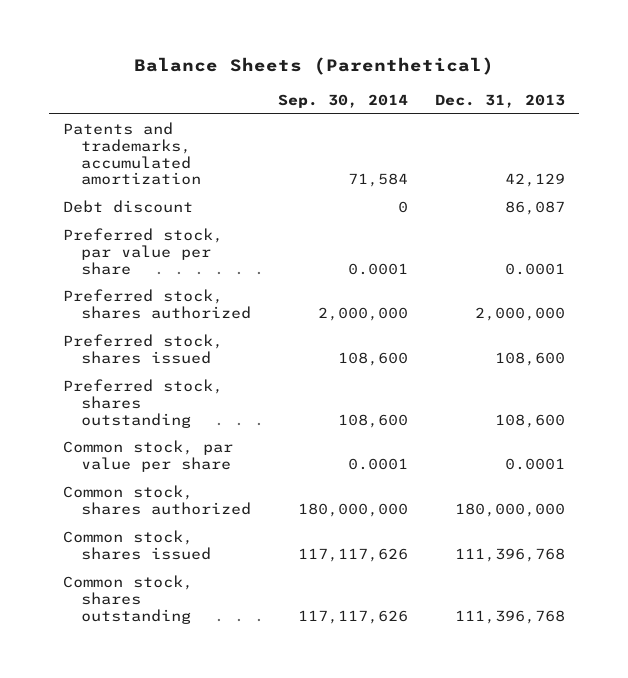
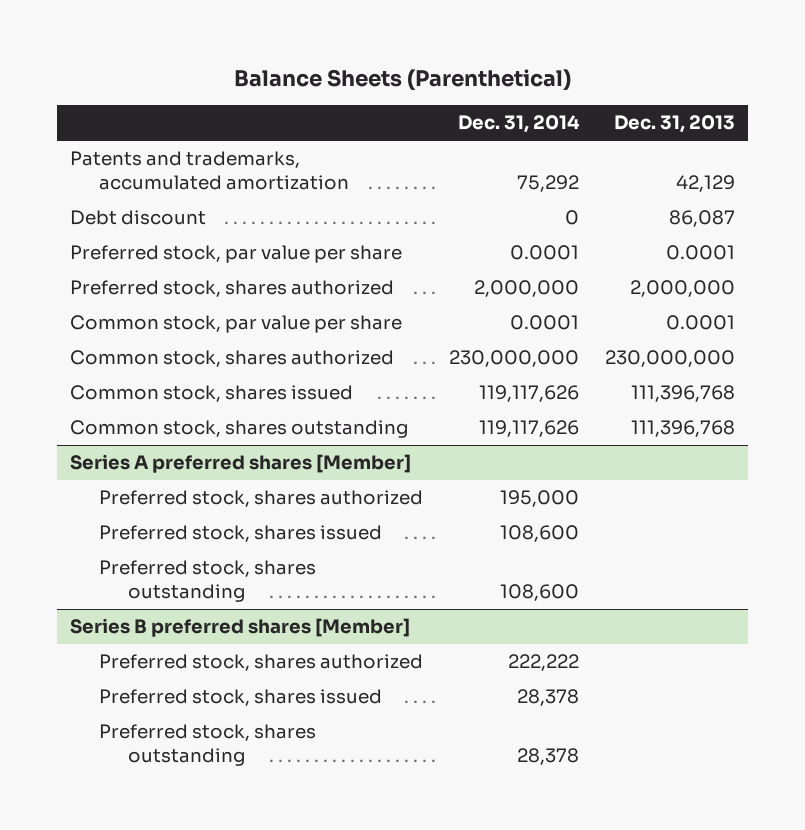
- | Sep. 30, 2014 | Dec. 31, 2013
+ | Dec. 31, 2014 | Dec. 31, 2013
- Preferred stock, shares issued | 108,600 | 108,600
- Preferred stock, shares outstanding | 108,600 | 108,600
- Common stock, shares authorized | 180,000,000 | 180,000,000
+ Common stock, shares authorized | 230,000,000 | 230,000,000
+ Series A preferred shares [Member]
+ Preferred stock, shares authorized | 195,000 |
+ Preferred stock, shares issued | 108,600 |
+ Preferred stock, shares outstanding | 108,600 |
+ Series B preferred shares [Member]
+ Preferred stock, shares authorized | 222,222 |
+ Preferred stock, shares issued | 28,378 |
+ Preferred stock, shares outstanding | 28,378 |

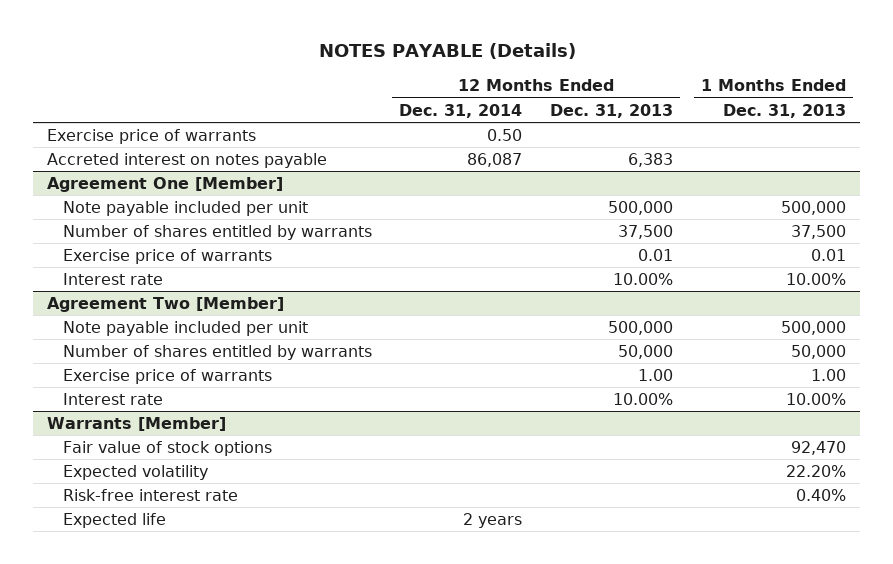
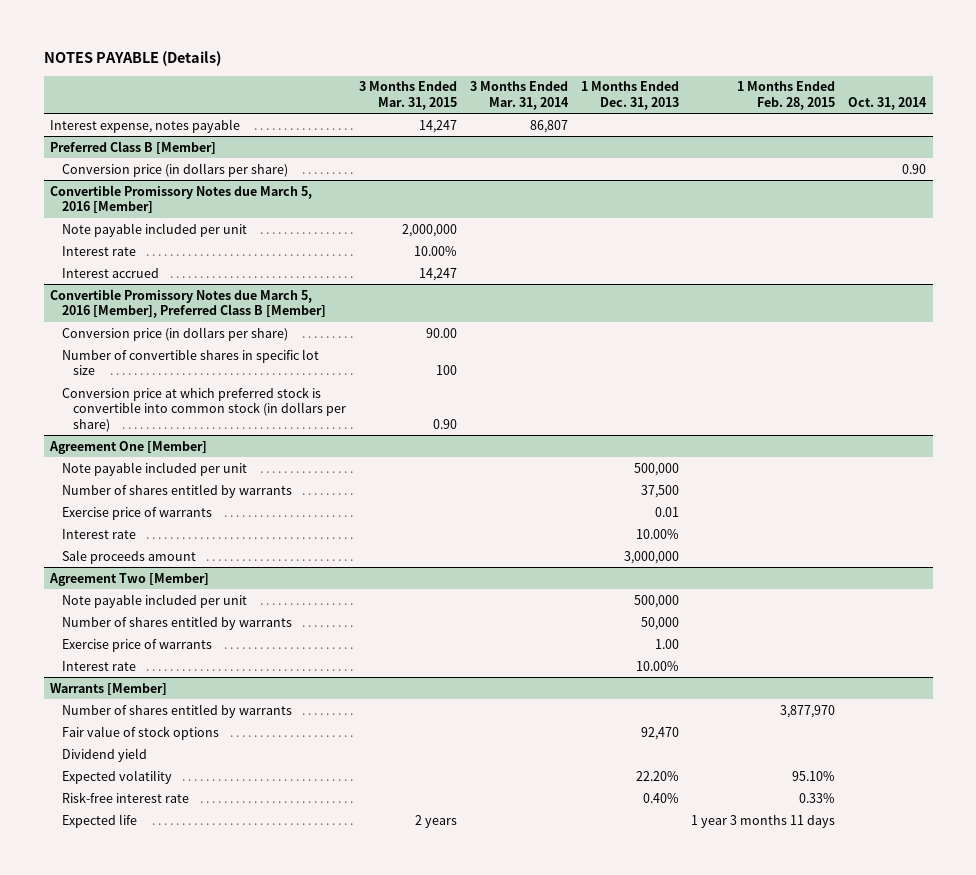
- | 12 Months Ended Dec. 31, 2014 | 12 Months Ended Dec. 31, 2013 | 1 Months Ended Dec. 31, 2013
+ | 3 Months Ended Mar. 31, 2015 | 3 Months Ended Mar. 31, 2014 | 1 Months Ended Dec. 31, 2013 | 1 Months Ended Feb. 28, 2015 | Oct. 31, 2014
- Exercise price of warrants | 0.50 | |
- Accreted interest on notes payable | 86,087 | 6,383 |
+ Interest expense, notes payable | 14,247 | 86,807 | | |
+ Preferred Class B [Member]
+ Conversion price (in dollars per share) | | | | | 0.90
+ Convertible Promissory Notes due March 5, 2016 [Member]
+ Note payable included per unit | 2,000,000 | | | |
+ Interest rate | 10.00% | | | |
+ Interest accrued | 14,247 | | | |
+ Convertible Promissory Notes due March 5, 2016 [Member], Preferred Class B [Member]
+ Conversion price (in dollars per share) | 90.00 | | | |
+ Number of convertible shares in specific lot size | 100 | | | |
+ Conversion price at which preferred stock is convertible into common stock (in dollars per share) | 0.90 | | | |
@ Agreement One [Member]
+ Sale proceeds amount | | | 3,000,000 | |
@ Warrants [Member]
+ Number of shares entitled by warrants | | | | 3,877,970 |
+ Dividend yield

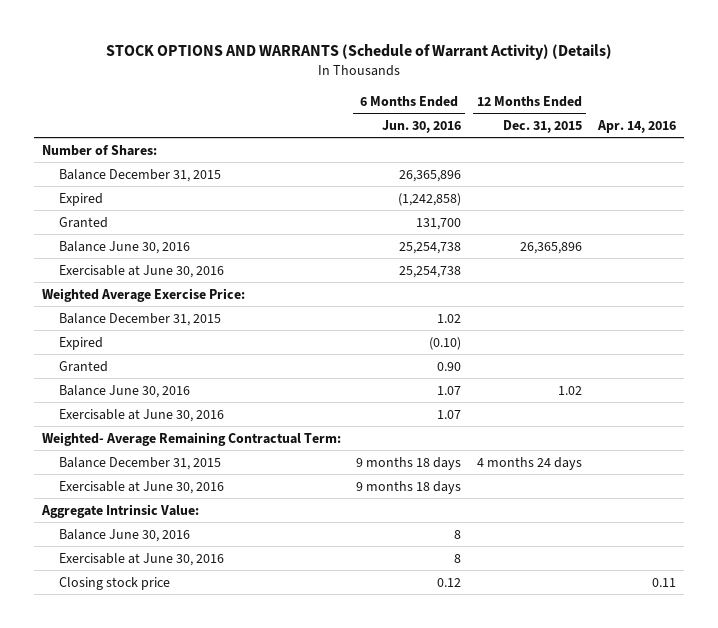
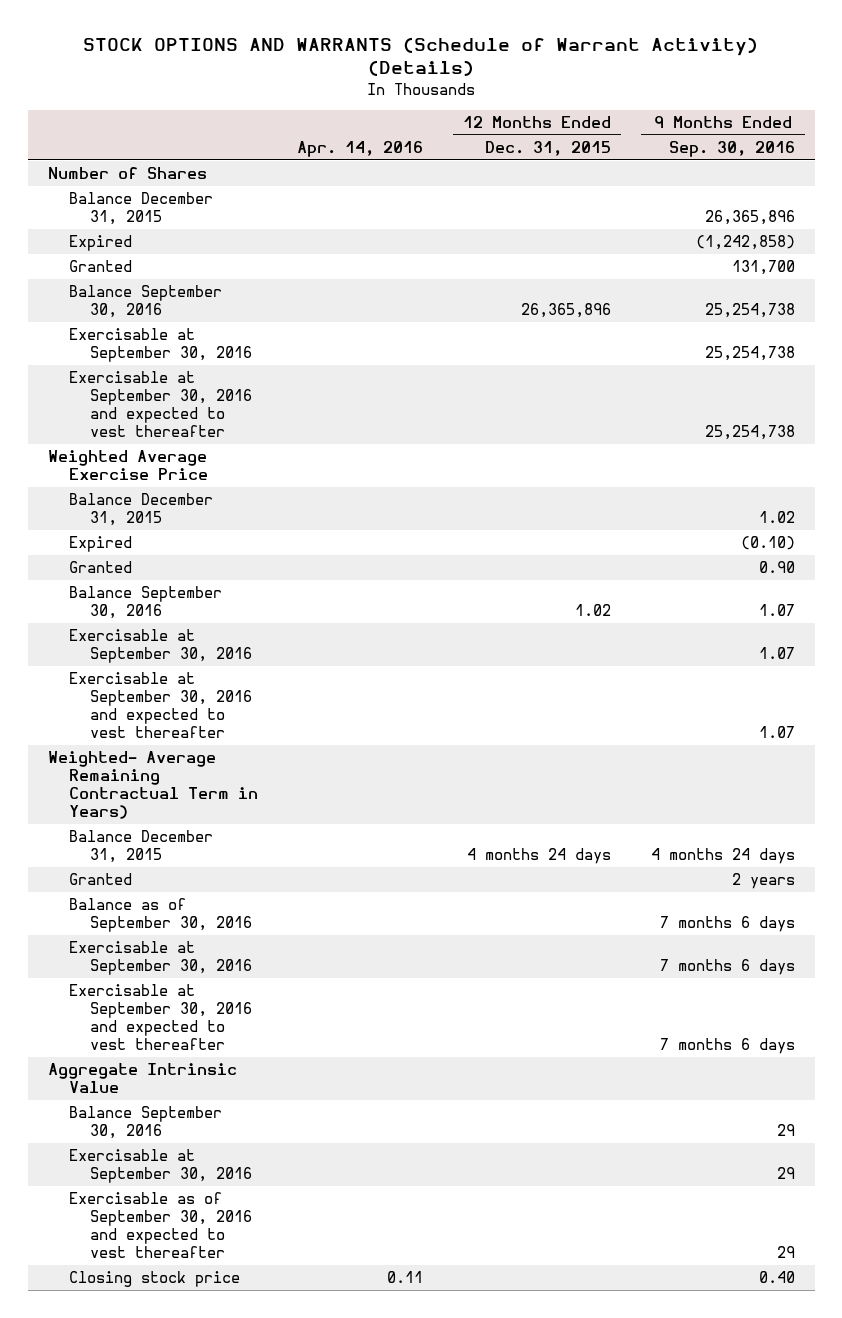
- | 6 Months Ended Jun. 30, 2016 | 12 Months Ended Dec. 31, 2015 | Apr. 14, 2016
+ | Apr. 14, 2016 | 12 Months Ended Dec. 31, 2015 | 9 Months Ended Sep. 30, 2016
- Number of Shares:
+ Number of Shares
- Balance June 30, 2016 | 25,254,738 | 26,365,896 |
- Exercisable at June 30, 2016 | 25,254,738 | |
- Weighted Average Exercise Price:
+ Balance September 30, 2016 | | 26,365,896 | 25,254,738
+ Exercisable at September 30, 2016 | | | 25,254,738
+ Exercisable at September 30, 2016 and expected to vest thereafter | | | 25,254,738
+ Weighted Average Exercise Price
- Balance June 30, 2016 | 1.07 | 1.02 |
- Exercisable at June 30, 2016 | 1.07 | |
- Weighted- Average Remaining Contractual Term:
+ Balance September 30, 2016 | | 1.02 | 1.07
+ Exercisable at September 30, 2016 | | | 1.07
+ Exercisable at September 30, 2016 and expected to vest thereafter | | | 1.07
+ Weighted- Average Remaining Contractual Term in Years)
- Exercisable at June 30, 2016 | 9 months 18 days | |
- Aggregate Intrinsic Value:
- Balance June 30, 2016 | 8 | |
- Exercisable at June 30, 2016 | 8 | |
+ Granted | | | 2 years
+ Balance as of September 30, 2016 | | | 7 months 6 days
+ Exercisable at September 30, 2016 | | | 7 months 6 days
+ Exercisable at September 30, 2016 and expected to vest thereafter | | | 7 months 6 days
+ Aggregate Intrinsic Value
+ Balance September 30, 2016 | | | 29
+ Exercisable at September 30, 2016 | | | 29
+ Exercisable as of September 30, 2016 and expected to vest thereafter | | | 29

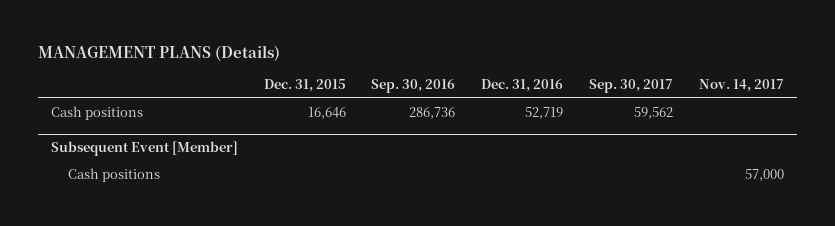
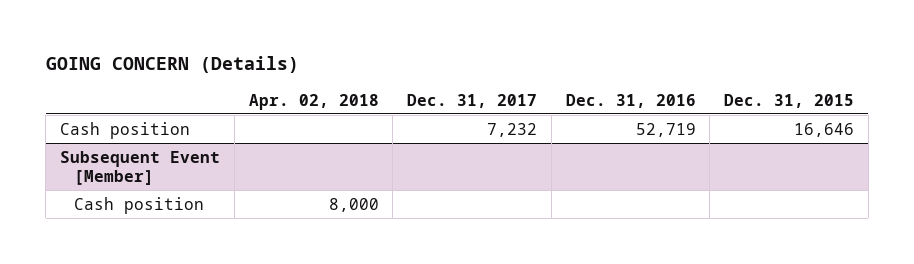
- MANAGEMENT PLANS (Details)
+ GOING CONCERN (Details)
- | Dec. 31, 2015 | Sep. 30, 2016 | Dec. 31, 2016 | Sep. 30, 2017 | Nov. 14, 2017
+ | Apr. 02, 2018 | Dec. 31, 2017 | Dec. 31, 2016 | Dec. 31, 2015
- Cash positions | 16,646 | 286,736 | 52,719 | 59,562 |
+ Cash position | | 7,232 | 52,719 | 16,646
@ Subsequent Event [Member]
- Cash positions | | | | | 57,000
+ Cash position | 8,000 | | |

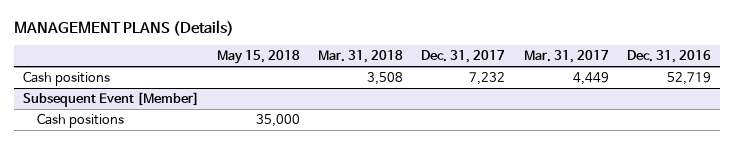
- GOING CONCERN (Details)
+ MANAGEMENT PLANS (Details)
- | Apr. 02, 2018 | Dec. 31, 2017 | Dec. 31, 2016 | Dec. 31, 2015
+ | May 15, 2018 | Mar. 31, 2018 | Dec. 31, 2017 | Mar. 31, 2017 | Dec. 31, 2016
- Cash position | | 7,232 | 52,719 | 16,646
+ Cash positions | | 3,508 | 7,232 | 4,449 | 52,719
@ Subsequent Event [Member]
- Cash position | 8,000 | | |
+ Cash positions | 35,000 | | | |

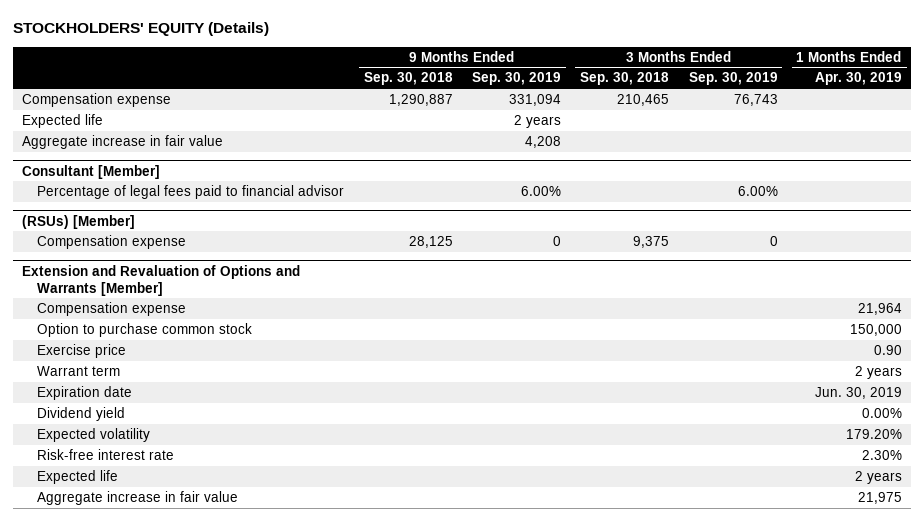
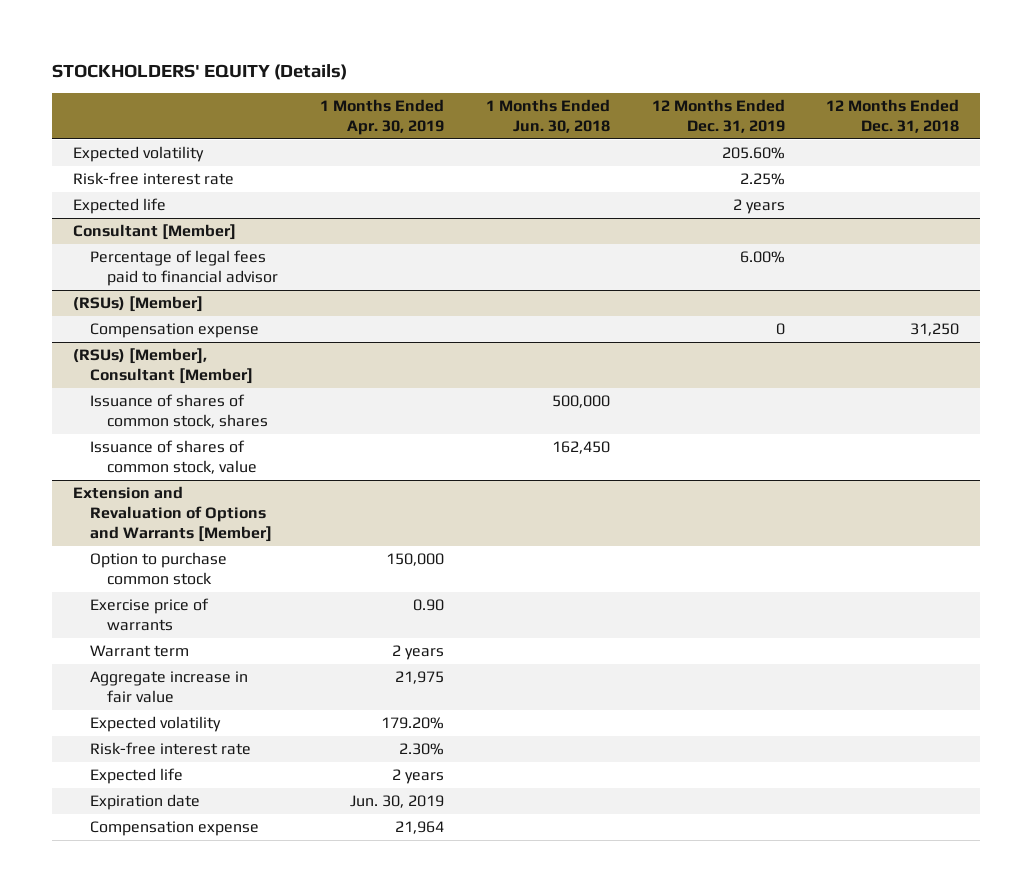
- | 9 Months Ended Sep. 30, 2018 | 9 Months Ended Sep. 30, 2019 | 3 Months Ended Sep. 30, 2018 | 3 Months Ended Sep. 30, 2019 | 1 Months Ended Apr. 30, 2019
+ | 1 Months Ended Apr. 30, 2019 | 1 Months Ended Jun. 30, 2018 | 12 Months Ended Dec. 31, 2019 | 12 Months Ended Dec. 31, 2018
- Compensation expense | 1,290,887 | 331,094 | 210,465 | 76,743 |
+ Expected volatility | | | 205.60% |
+ Risk-free interest rate | | | 2.25% |
- Aggregate increase in fair value | | 4,208 | | |
+ (RSUs) [Member], Consultant [Member]
+ Issuance of shares of common stock, shares | | 500,000 | |
+ Issuance of shares of common stock, value | | 162,450 | |
@ Extension and Revaluation of Options and Warrants [Member]
- Exercise price | | | | | 0.90
+ Exercise price of warrants | 0.90 | | |
- Dividend yield | | | | | 0.00%
moved up: Aggregate increase in fair value | 21,975 | | |
moved down: Expiration date | Jun. 30, 2019 | | |
moved down: Compensation expense | 21,964 | | |

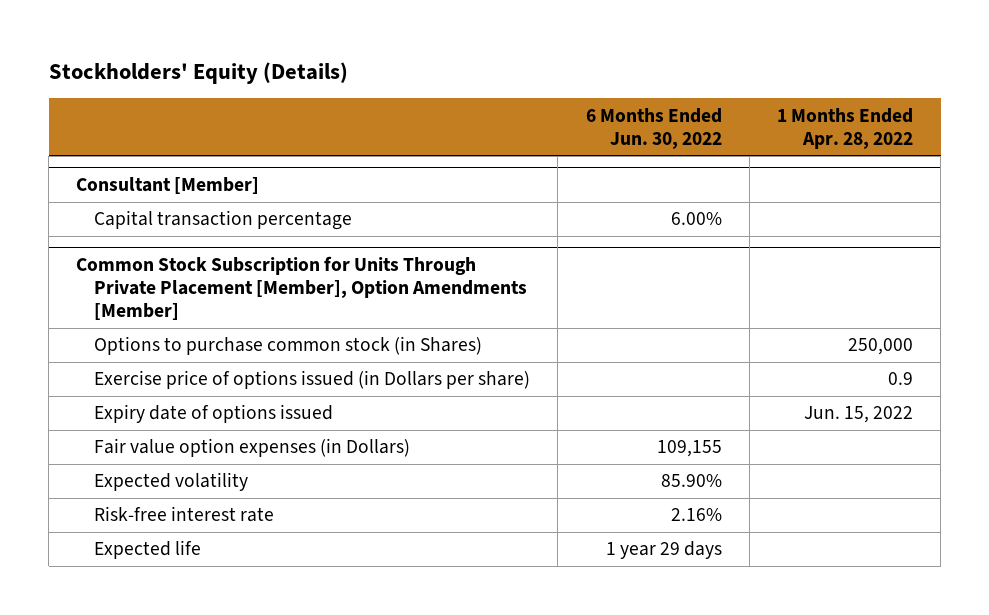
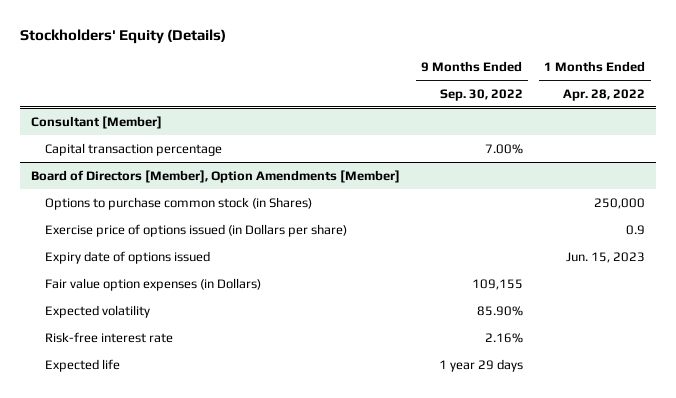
- | 6 Months Ended Jun. 30, 2022 | 1 Months Ended Apr. 28, 2022
+ | 9 Months Ended Sep. 30, 2022 | 1 Months Ended Apr. 28, 2022
- Common Stock Subscription for Units Through Private Placement [Member], Option Amendments [Member]
+ Board of Directors [Member], Option Amendments [Member]
- Expiry date of options issued | | Jun. 15, 2022
+ Expiry date of options issued | | Jun. 15, 2023

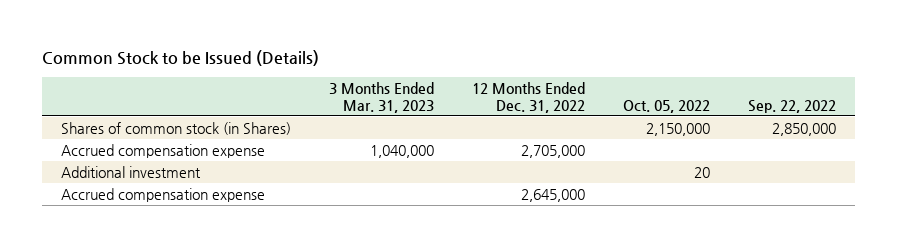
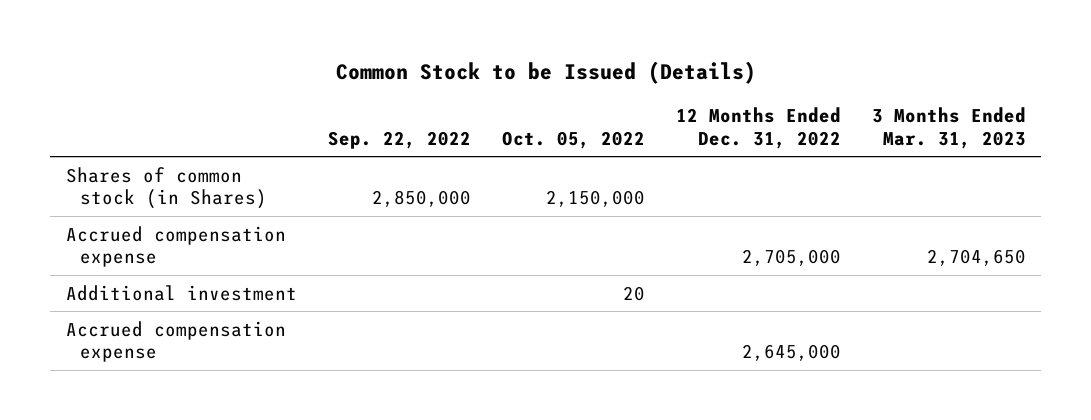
- | 3 Months Ended Mar. 31, 2023 | 12 Months Ended Dec. 31, 2022 | Oct. 05, 2022 | Sep. 22, 2022
+ | Sep. 22, 2022 | Oct. 05, 2022 | 12 Months Ended Dec. 31, 2022 | 3 Months Ended Mar. 31, 2023
- Accrued compensation expense | 1,040,000 | 2,705,000 | |
+ Accrued compensation expense | | | 2,705,000 | 2,704,650

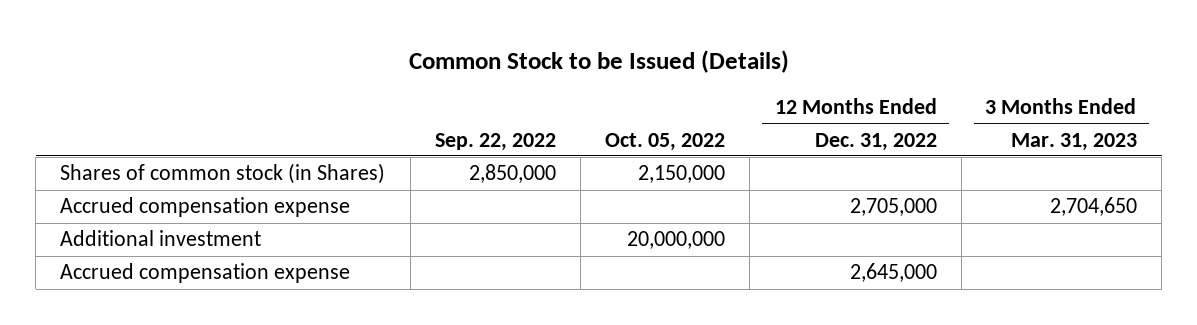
- Additional investment | | 20 | |
+ Additional investment | | 20,000,000 | |

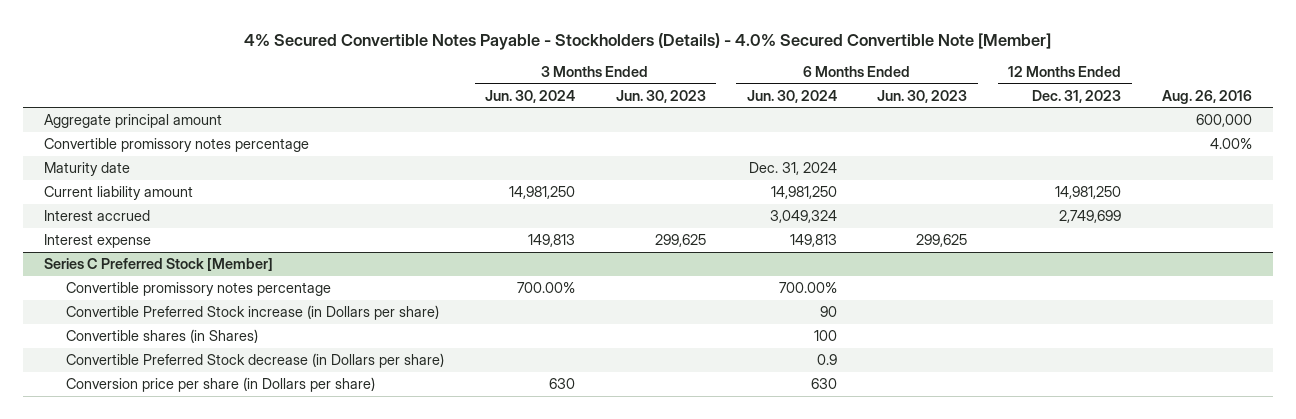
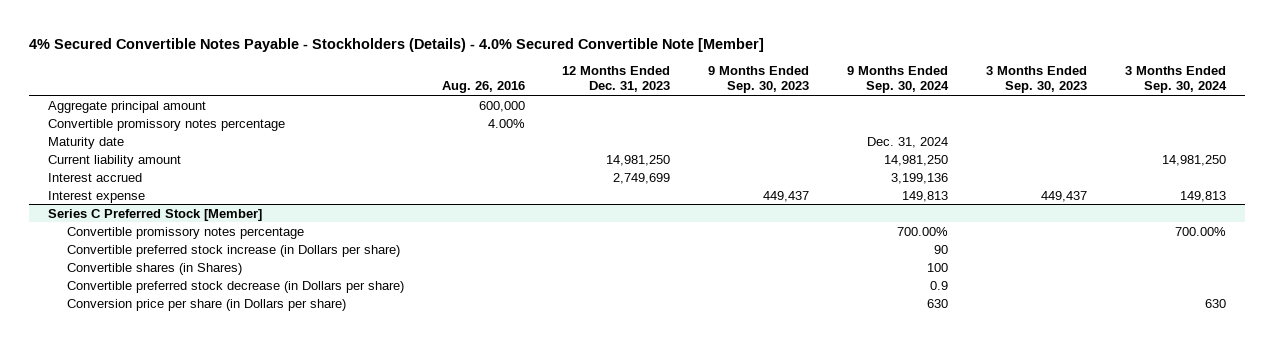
- | 3 Months Ended Jun. 30, 2024 | 3 Months Ended Jun. 30, 2023 | 6 Months Ended Jun. 30, 2024 | 6 Months Ended Jun. 30, 2023 | 12 Months Ended Dec. 31, 2023 | Aug. 26, 2016
+ | Aug. 26, 2016 | 12 Months Ended Dec. 31, 2023 | 9 Months Ended Sep. 30, 2023 | 9 Months Ended Sep. 30, 2024 | 3 Months Ended Sep. 30, 2023 | 3 Months Ended Sep. 30, 2024
@ Series C Preferred Stock [Member]
- Convertible Preferred Stock increase (in Dollars per share) | | | 90 | | |
+ Convertible preferred stock increase (in Dollars per share) | | | | 90 | |
- Convertible Preferred Stock decrease (in Dollars per share) | | | 0.9 | | |
+ Convertible preferred stock decrease (in Dollars per share) | | | | 0.9 | |

